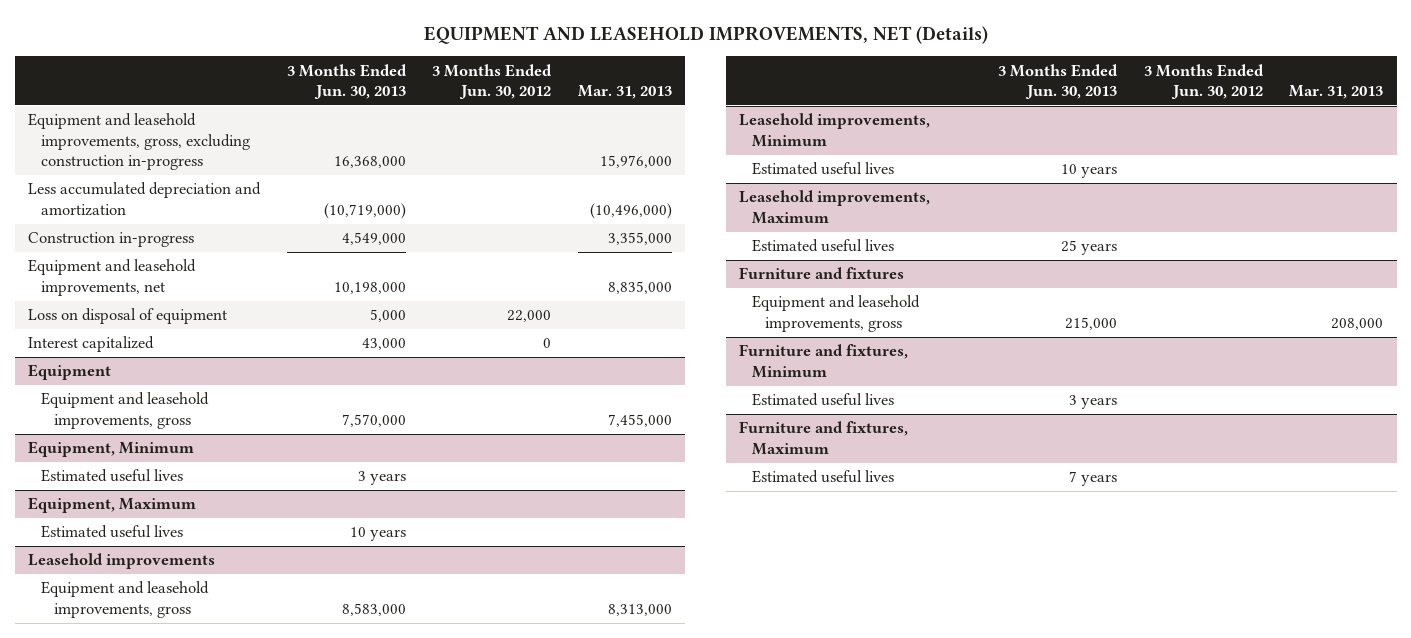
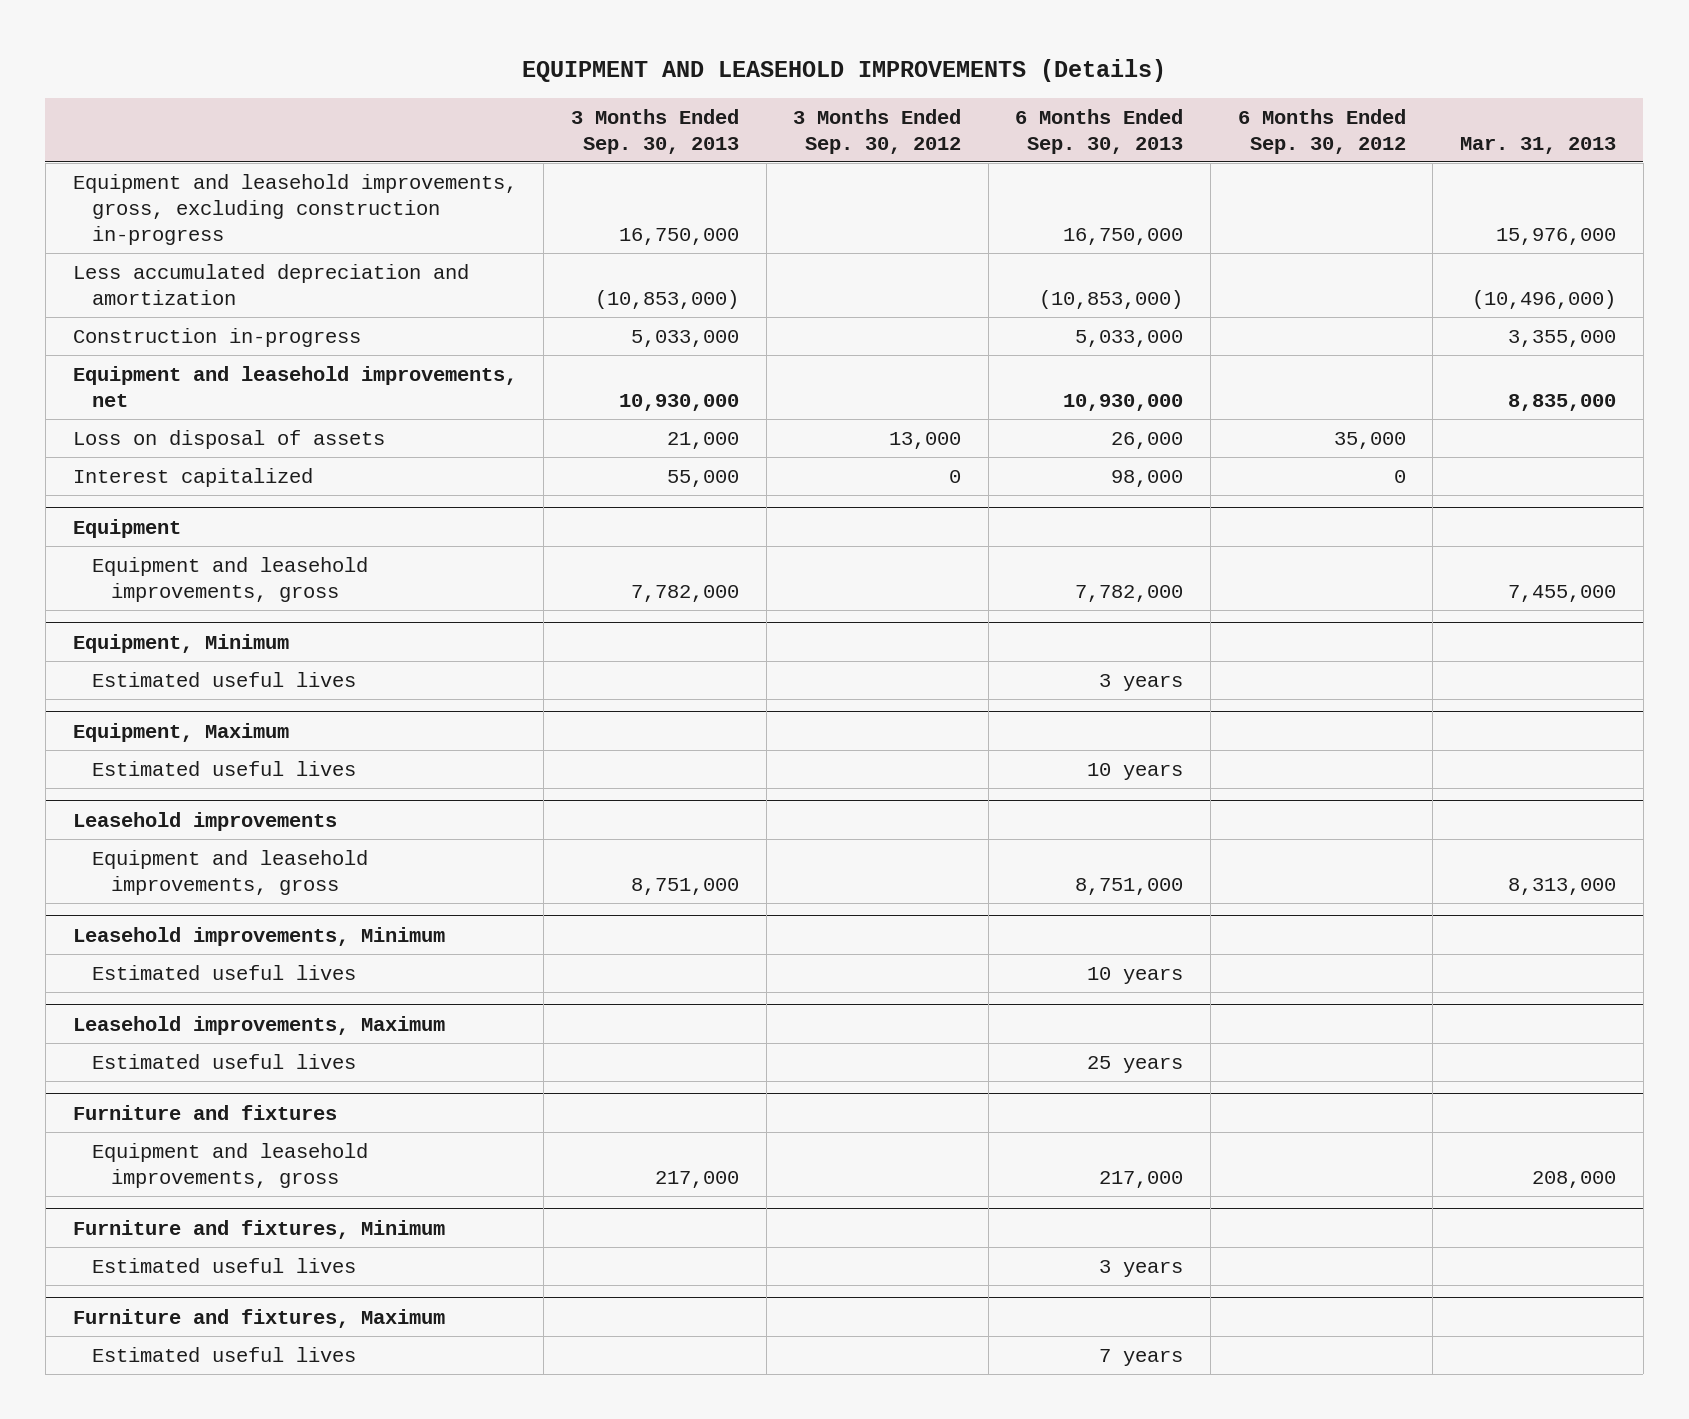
- EQUIPMENT AND LEASEHOLD IMPROVEMENTS, NET (Details)
+ EQUIPMENT AND LEASEHOLD IMPROVEMENTS (Details)
- | 3 Months Ended Jun. 30, 2013 | 3 Months Ended Jun. 30, 2012 | Mar. 31, 2013
+ | 3 Months Ended Sep. 30, 2013 | 3 Months Ended Sep. 30, 2012 | 6 Months Ended Sep. 30, 2013 | 6 Months Ended Sep. 30, 2012 | Mar. 31, 2013
- Loss on disposal of equipment | 5,000 | 22,000 |
+ Loss on disposal of assets | 21,000 | 13,000 | 26,000 | 35,000 |

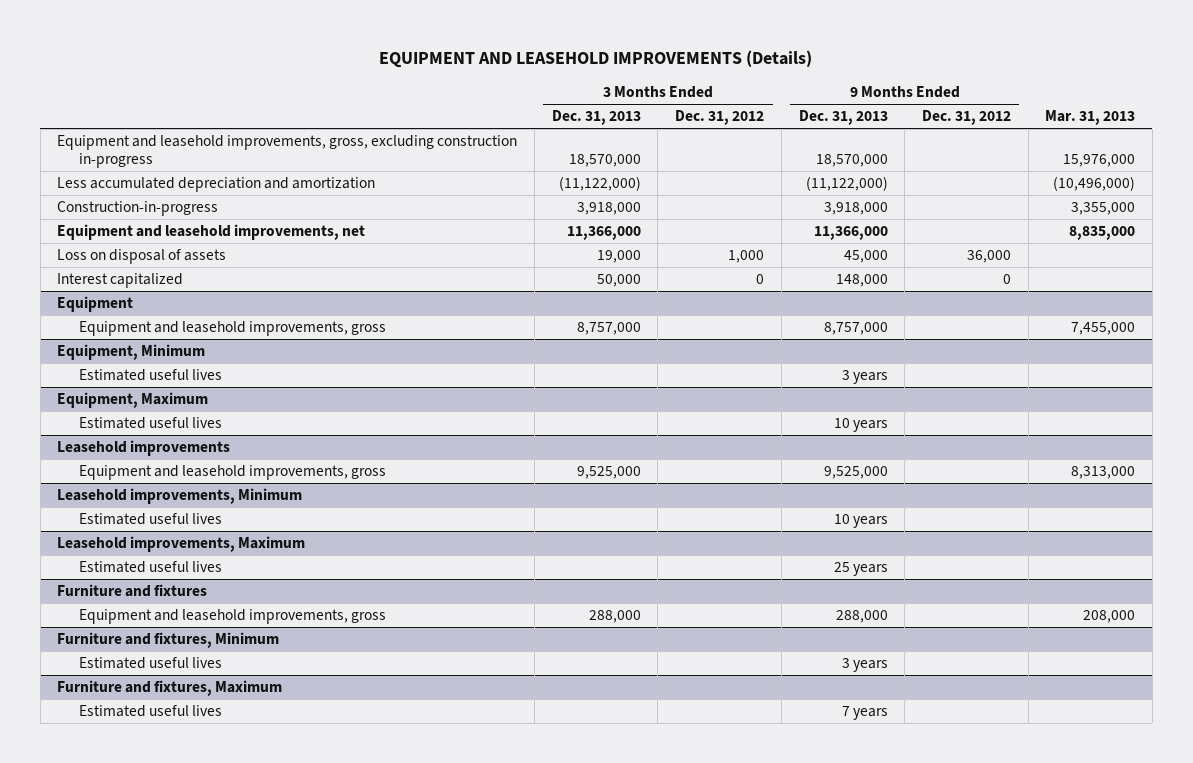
- | 3 Months Ended Sep. 30, 2013 | 3 Months Ended Sep. 30, 2012 | 6 Months Ended Sep. 30, 2013 | 6 Months Ended Sep. 30, 2012 | Mar. 31, 2013
+ | 3 Months Ended Dec. 31, 2013 | 3 Months Ended Dec. 31, 2012 | 9 Months Ended Dec. 31, 2013 | 9 Months Ended Dec. 31, 2012 | Mar. 31, 2013
- Construction in-progress | 5,033,000 | | 5,033,000 | | 3,355,000
+ Construction-in-progress | 3,918,000 | | 3,918,000 | | 3,355,000

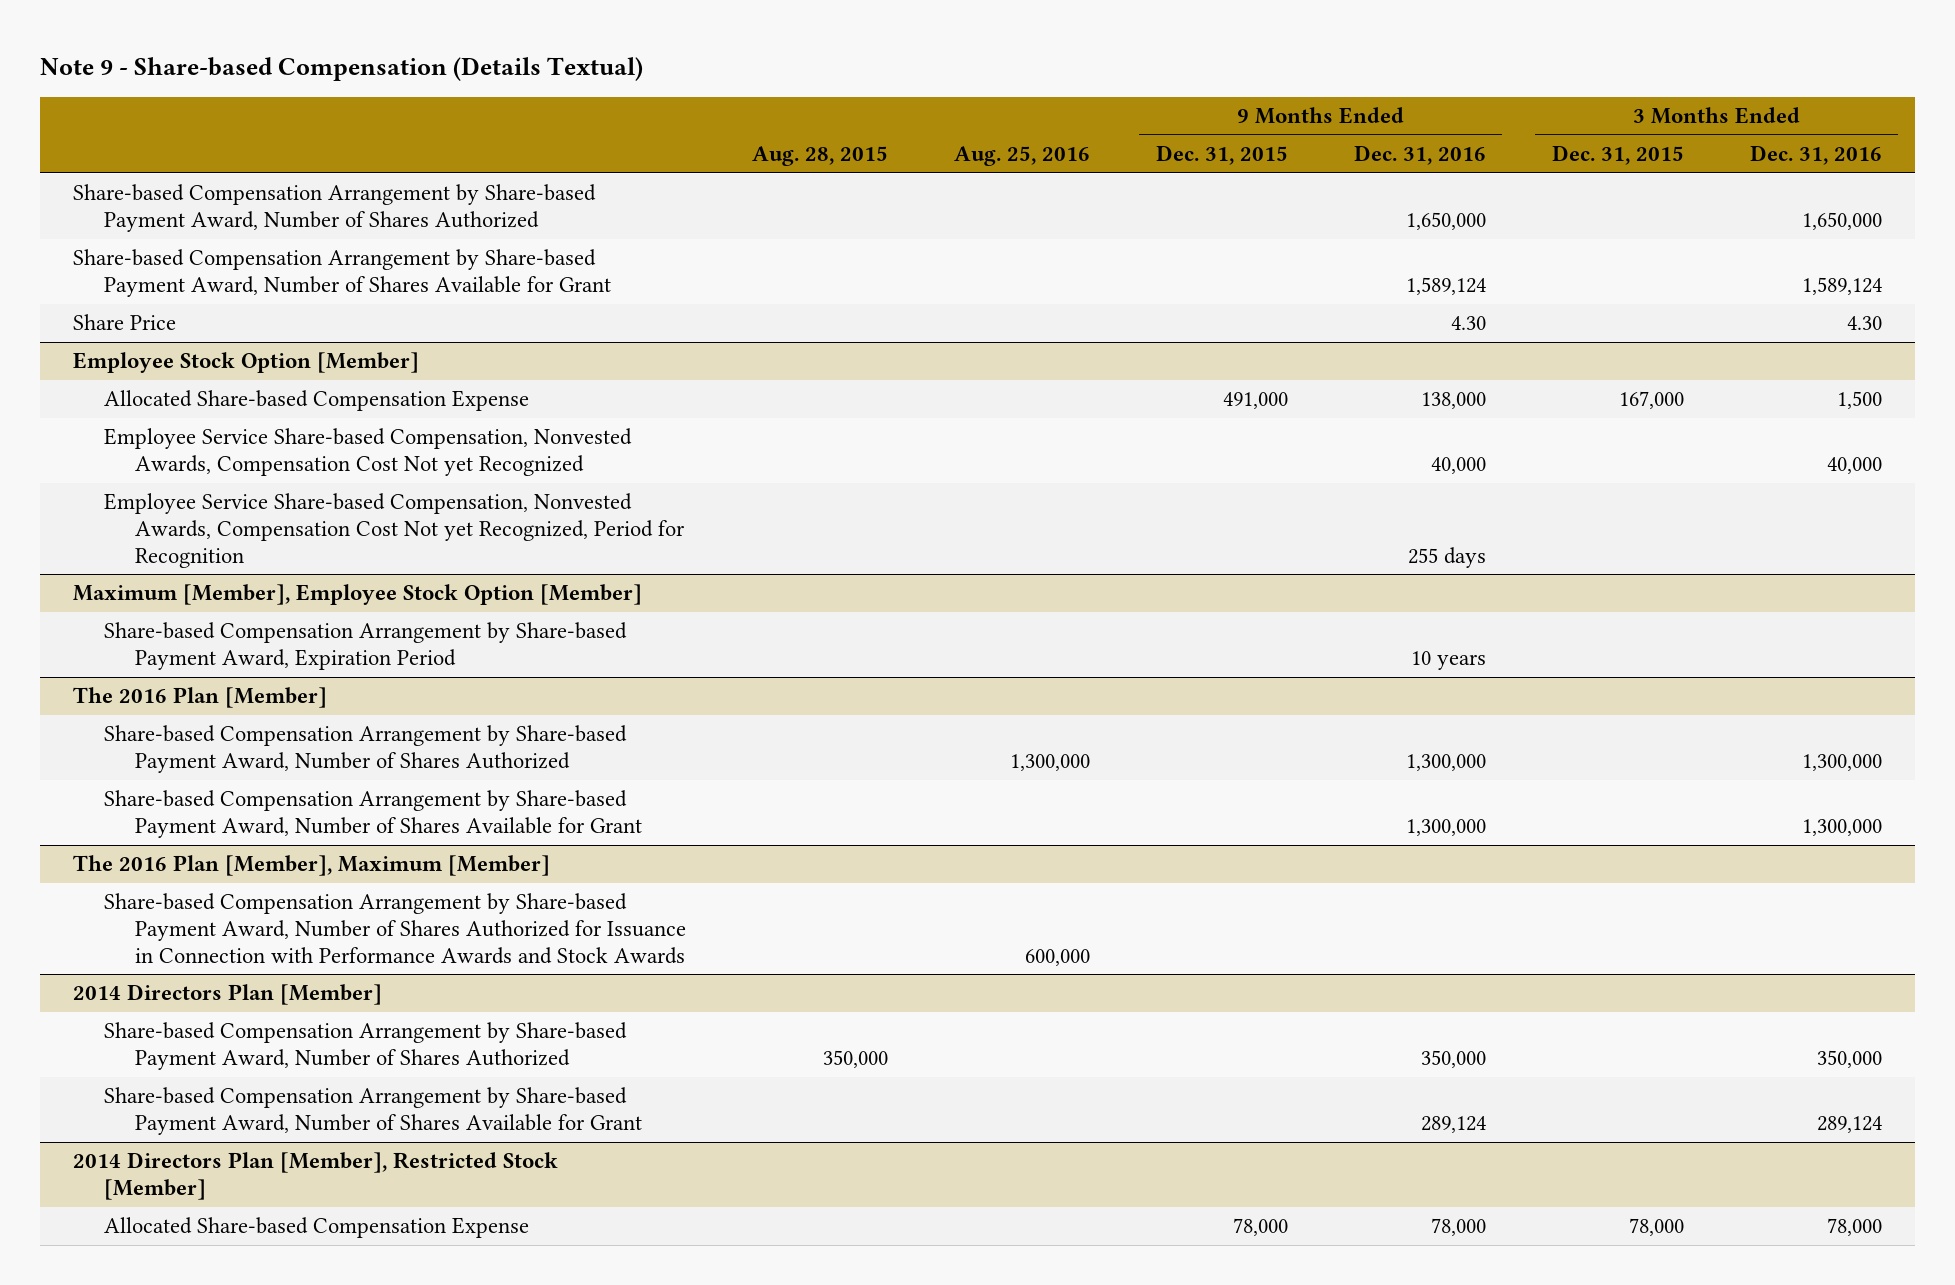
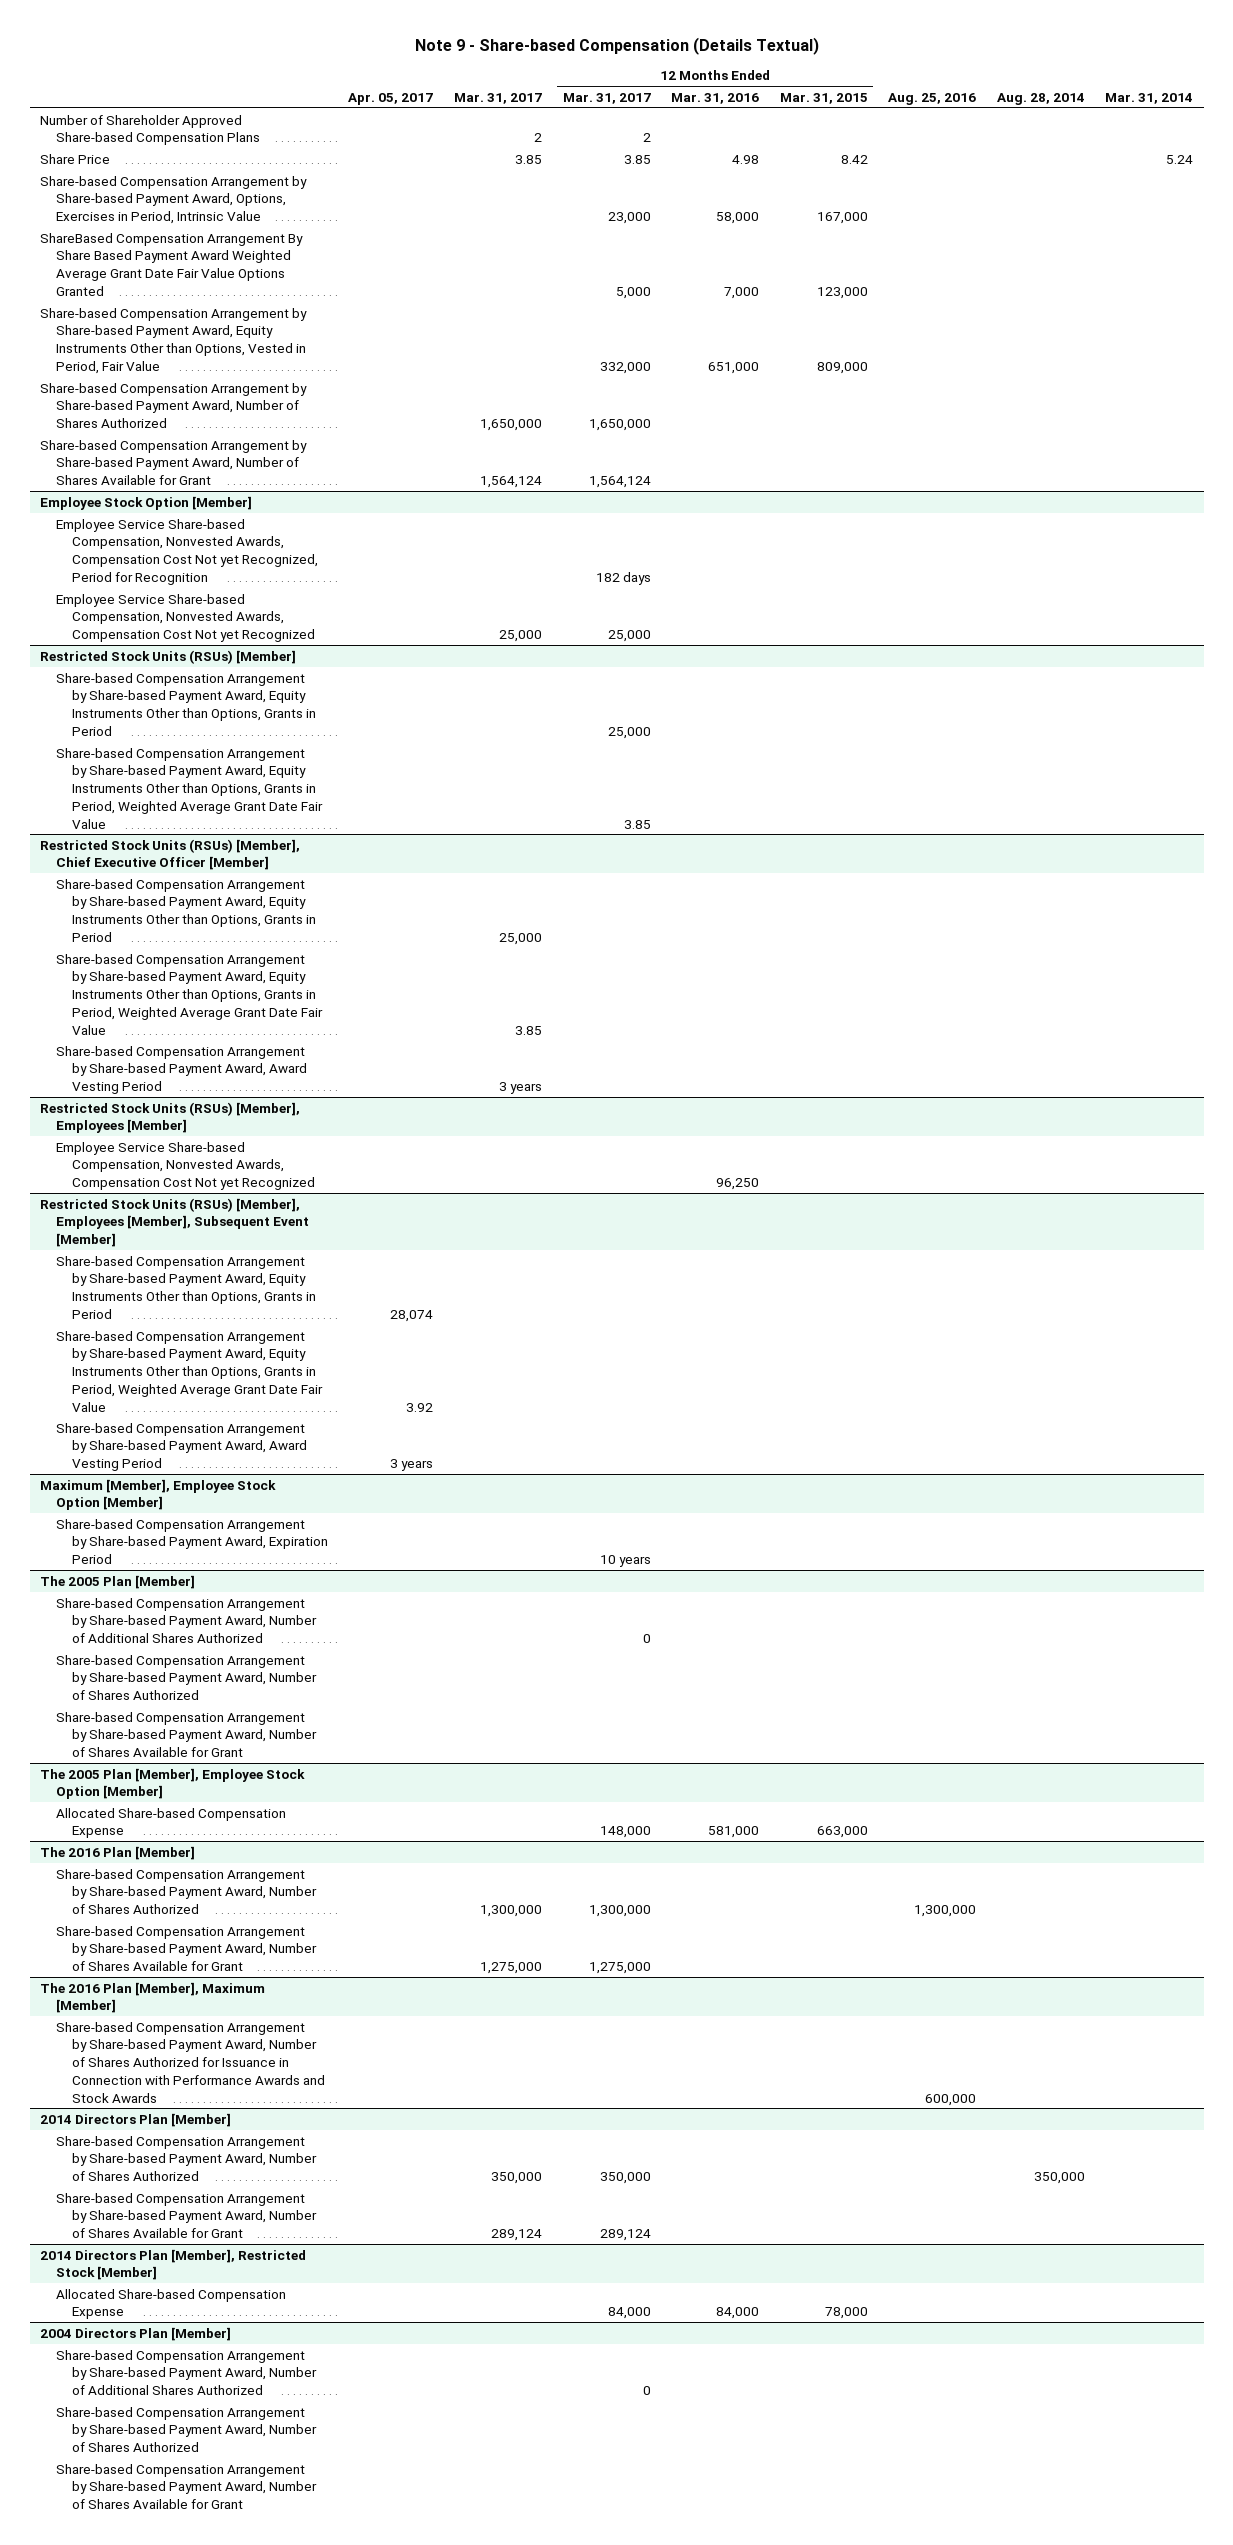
- | Aug. 28, 2015 | Aug. 25, 2016 | 9 Months Ended Dec. 31, 2015 | 9 Months Ended Dec. 31, 2016 | 3 Months Ended Dec. 31, 2015 | 3 Months Ended Dec. 31, 2016
+ | Apr. 05, 2017 | Mar. 31, 2017 | 12 Months Ended Mar. 31, 2017 | 12 Months Ended Mar. 31, 2016 | 12 Months Ended Mar. 31, 2015 | Aug. 25, 2016 | Aug. 28, 2014 | Mar. 31, 2014
+ Number of Shareholder Approved Share-based Compensation Plans | | 2 | 2 | | | | |
moved up: Share Price | | 3.85 | 3.85 | 4.98 | 8.42 | | | 5.24
+ Share-based Compensation Arrangement by Share-based Payment Award, Options, Exercises in Period, Intrinsic Value | | | 23,000 | 58,000 | 167,000 | | |
+ ShareBased Compensation Arrangement By Share Based Payment Award Weighted Average Grant Date Fair Value Options Granted | | | 5,000 | 7,000 | 123,000 | | |
+ Share-based Compensation Arrangement by Share-based Payment Award, Equity Instruments Other than Options, Vested in Period, Fair Value | | | 332,000 | 651,000 | 809,000 | | |
@ Employee Stock Option [Member]
- Allocated Share-based Compensation Expense | | | 491,000 | 138,000 | 167,000 | 1,500
moved down: Employee Service Share-based Compensation, Nonvested Awards, Compensation Cost Not yet Recognized | | 25,000 | 25,000 | | | | |
+ Restricted Stock Units (RSUs) [Member]
+ Share-based Compensation Arrangement by Share-based Payment Award, Equity Instruments Other than Options, Grants in Period | | | 25,000 | | | | |
+ Share-based Compensation Arrangement by Share-based Payment Award, Equity Instruments Other than Options, Grants in Period, Weighted Average Grant Date Fair Value | | | 3.85 | | | | |
+ Restricted Stock Units (RSUs) [Member], Chief Executive Officer [Member]
+ Share-based Compensation Arrangement by Share-based Payment Award, Equity Instruments Other than Options, Grants in Period | | 25,000 | | | | | |
+ Share-based Compensation Arrangement by Share-based Payment Award, Equity Instruments Other than Options, Grants in Period, Weighted Average Grant Date Fair Value | | 3.85 | | | | | |
+ Share-based Compensation Arrangement by Share-based Payment Award, Award Vesting Period | | 3 years | | | | | |
+ Restricted Stock Units (RSUs) [Member], Employees [Member]
+ Employee Service Share-based Compensation, Nonvested Awards, Compensation Cost Not yet Recognized | | | | 96,250 | | | |
+ Restricted Stock Units (RSUs) [Member], Employees [Member], Subsequent Event [Member]
+ Share-based Compensation Arrangement by Share-based Payment Award, Equity Instruments Other than Options, Grants in Period | 28,074 | | | | | | |
+ Share-based Compensation Arrangement by Share-based Payment Award, Equity Instruments Other than Options, Grants in Period, Weighted Average Grant Date Fair Value | 3.92 | | | | | | |
+ Share-based Compensation Arrangement by Share-based Payment Award, Award Vesting Period | 3 years | | | | | | |
+ The 2005 Plan [Member]
+ Share-based Compensation Arrangement by Share-based Payment Award, Number of Additional Shares Authorized | | | 0 | | | | |
+ Share-based Compensation Arrangement by Share-based Payment Award, Number of Shares Authorized
+ Share-based Compensation Arrangement by Share-based Payment Award, Number of Shares Available for Grant
+ The 2005 Plan [Member], Employee Stock Option [Member]
+ Allocated Share-based Compensation Expense | | | 148,000 | 581,000 | 663,000 | | |
+ 2004 Directors Plan [Member]
+ Share-based Compensation Arrangement by Share-based Payment Award, Number of Additional Shares Authorized | | | 0 | | | | |
+ Share-based Compensation Arrangement by Share-based Payment Award, Number of Shares Authorized
+ Share-based Compensation Arrangement by Share-based Payment Award, Number of Shares Available for Grant

